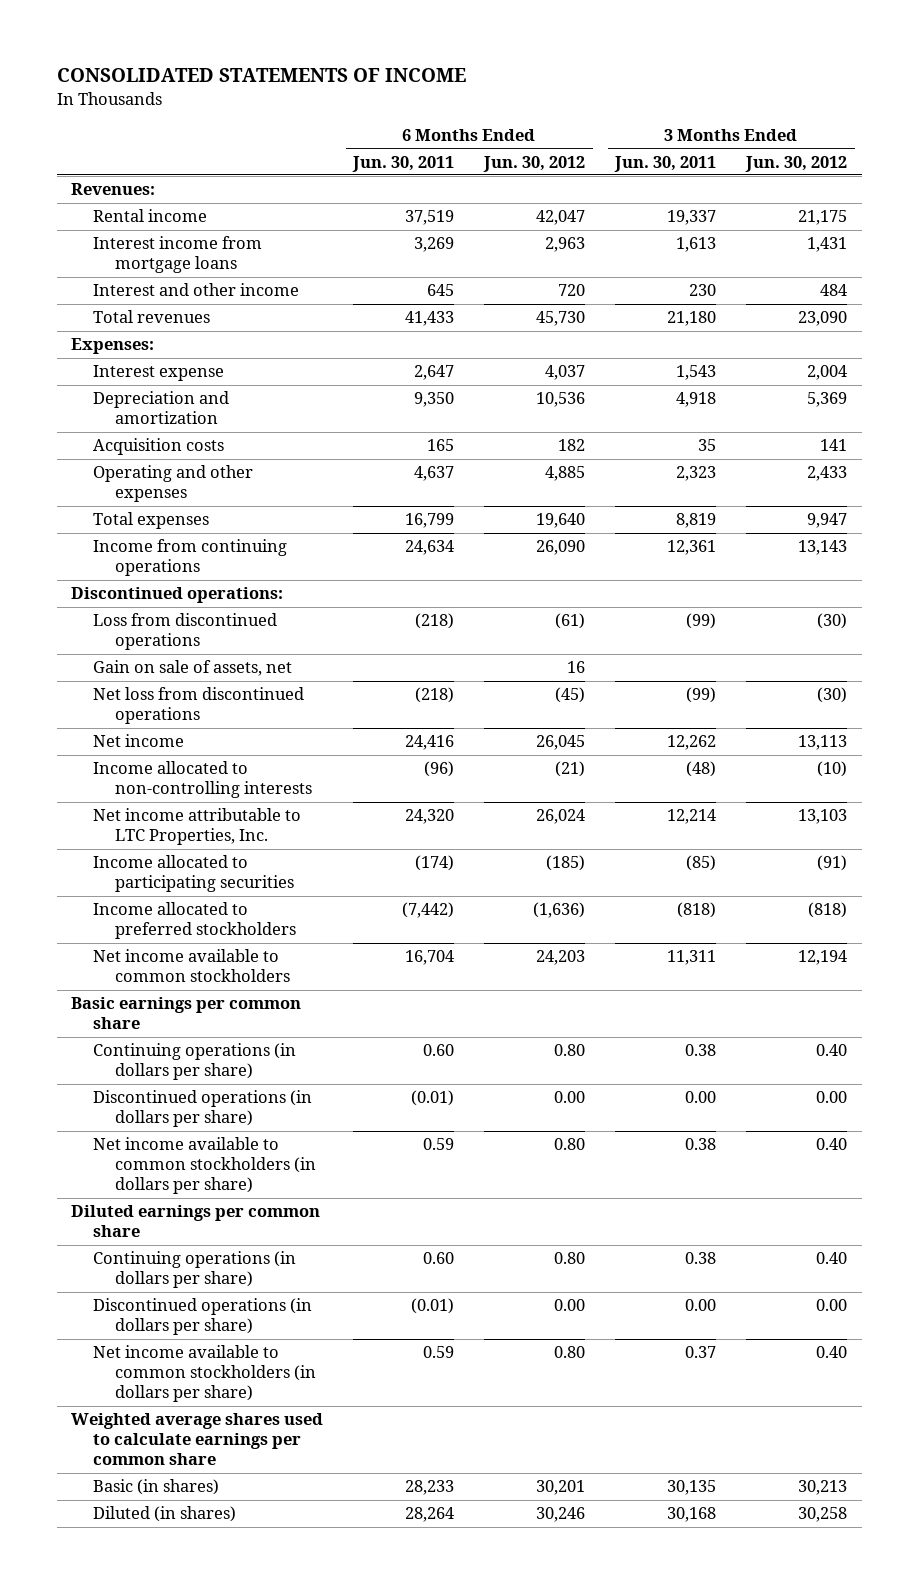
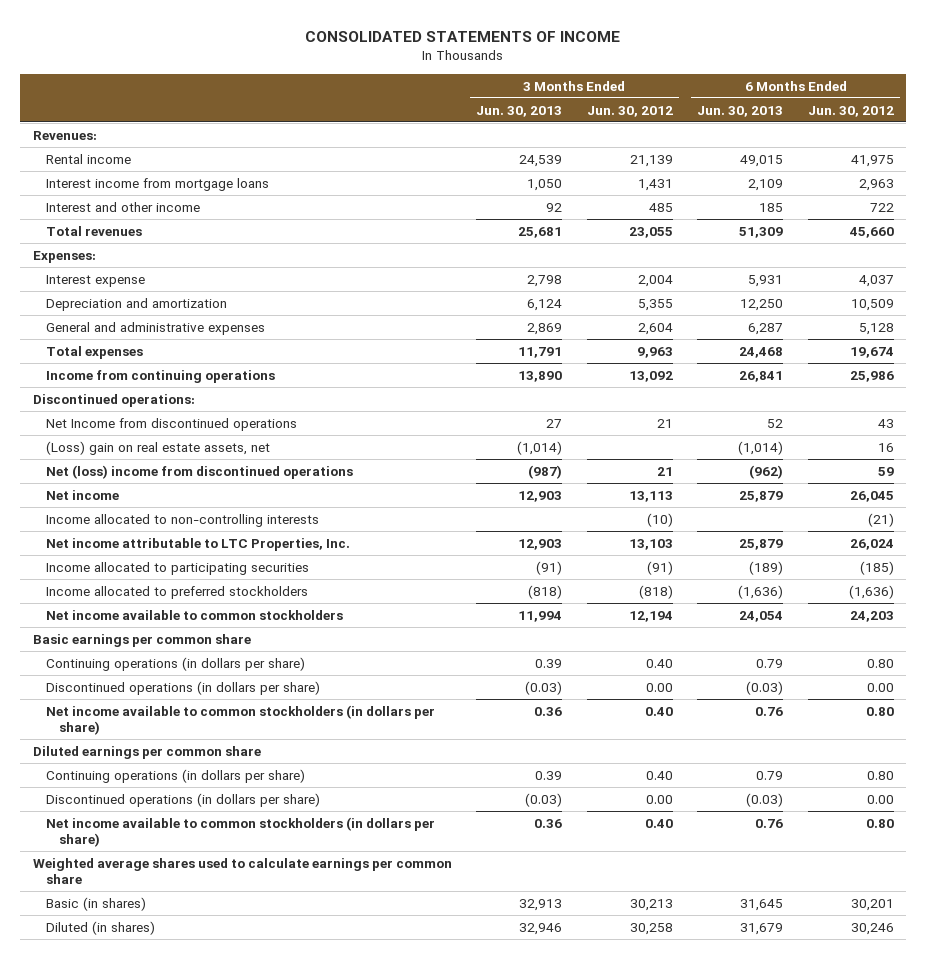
- | 6 Months Ended Jun. 30, 2011 | 6 Months Ended Jun. 30, 2012 | 3 Months Ended Jun. 30, 2011 | 3 Months Ended Jun. 30, 2012
+ | 3 Months Ended Jun. 30, 2013 | 3 Months Ended Jun. 30, 2012 | 6 Months Ended Jun. 30, 2013 | 6 Months Ended Jun. 30, 2012
- Rental income | 37,519 | 42,047 | 19,337 | 21,175
+ Rental income | 24,539 | 21,139 | 49,015 | 41,975
- Interest and other income | 645 | 720 | 230 | 484
- Total revenues | 41,433 | 45,730 | 21,180 | 23,090
+ Interest and other income | 92 | 485 | 185 | 722
+ Total revenues | 25,681 | 23,055 | 51,309 | 45,660
- Depreciation and amortization | 9,350 | 10,536 | 4,918 | 5,369
- Acquisition costs | 165 | 182 | 35 | 141
- Operating and other expenses | 4,637 | 4,885 | 2,323 | 2,433
- Total expenses | 16,799 | 19,640 | 8,819 | 9,947
- Income from continuing operations | 24,634 | 26,090 | 12,361 | 13,143
+ Depreciation and amortization | 6,124 | 5,355 | 12,250 | 10,509
+ General and administrative expenses | 2,869 | 2,604 | 6,287 | 5,128
+ Total expenses | 11,791 | 9,963 | 24,468 | 19,674
+ Income from continuing operations | 13,890 | 13,092 | 26,841 | 25,986
- Loss from discontinued operations | (218) | (61) | (99) | (30)
- Gain on sale of assets, net | | 16 | |
- Net loss from discontinued operations | (218) | (45) | (99) | (30)
+ Net Income from discontinued operations | 27 | 21 | 52 | 43
+ (Loss) gain on real estate assets, net | (1,014) | | (1,014) | 16
+ Net (loss) income from discontinued operations | (987) | 21 | (962) | 59

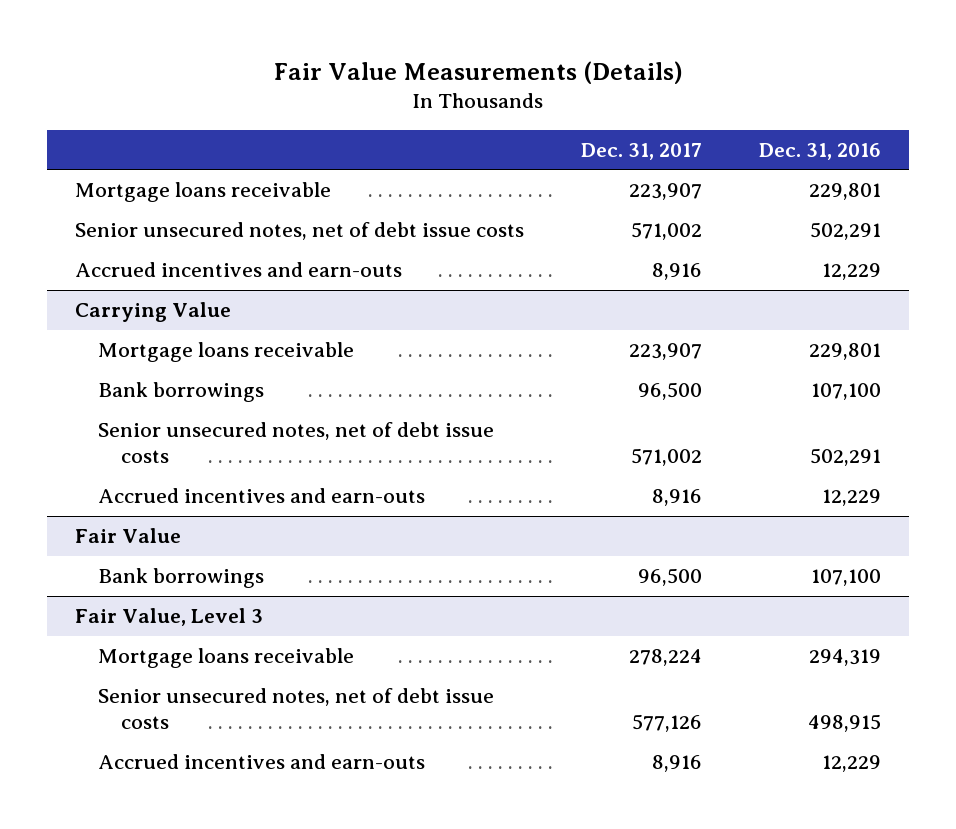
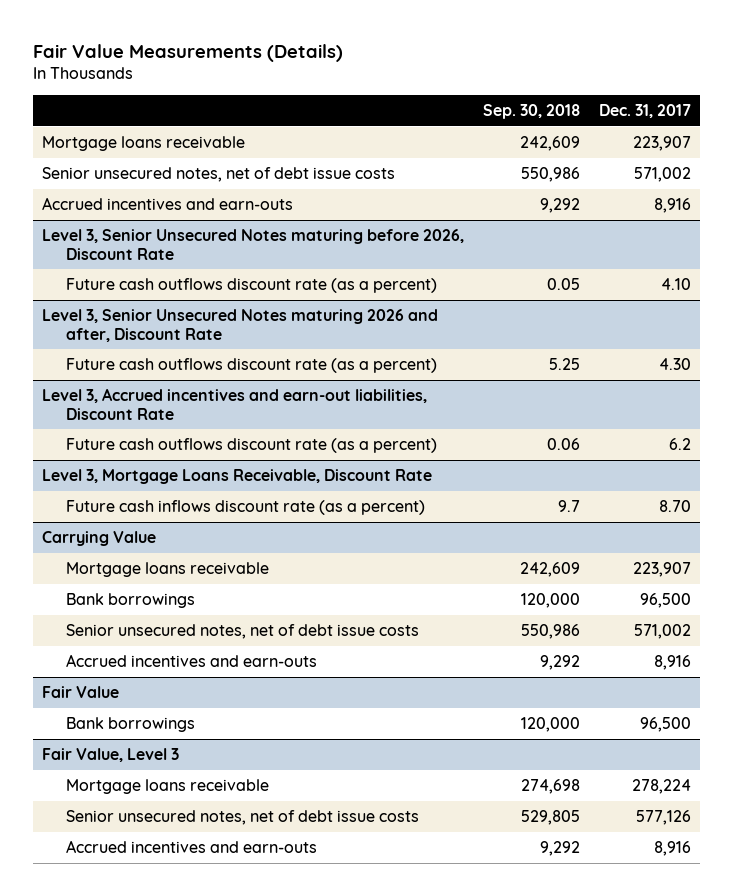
- | Dec. 31, 2017 | Dec. 31, 2016
+ | Sep. 30, 2018 | Dec. 31, 2017
+ Level 3, Senior Unsecured Notes maturing before 2026, Discount Rate
+ Future cash outflows discount rate (as a percent) | 0.05 | 4.10
+ Level 3, Senior Unsecured Notes maturing 2026 and after, Discount Rate
+ Future cash outflows discount rate (as a percent) | 5.25 | 4.30
+ Level 3, Accrued incentives and earn-out liabilities, Discount Rate
+ Future cash outflows discount rate (as a percent) | 0.06 | 6.2
+ Level 3, Mortgage Loans Receivable, Discount Rate
+ Future cash inflows discount rate (as a percent) | 9.7 | 8.70

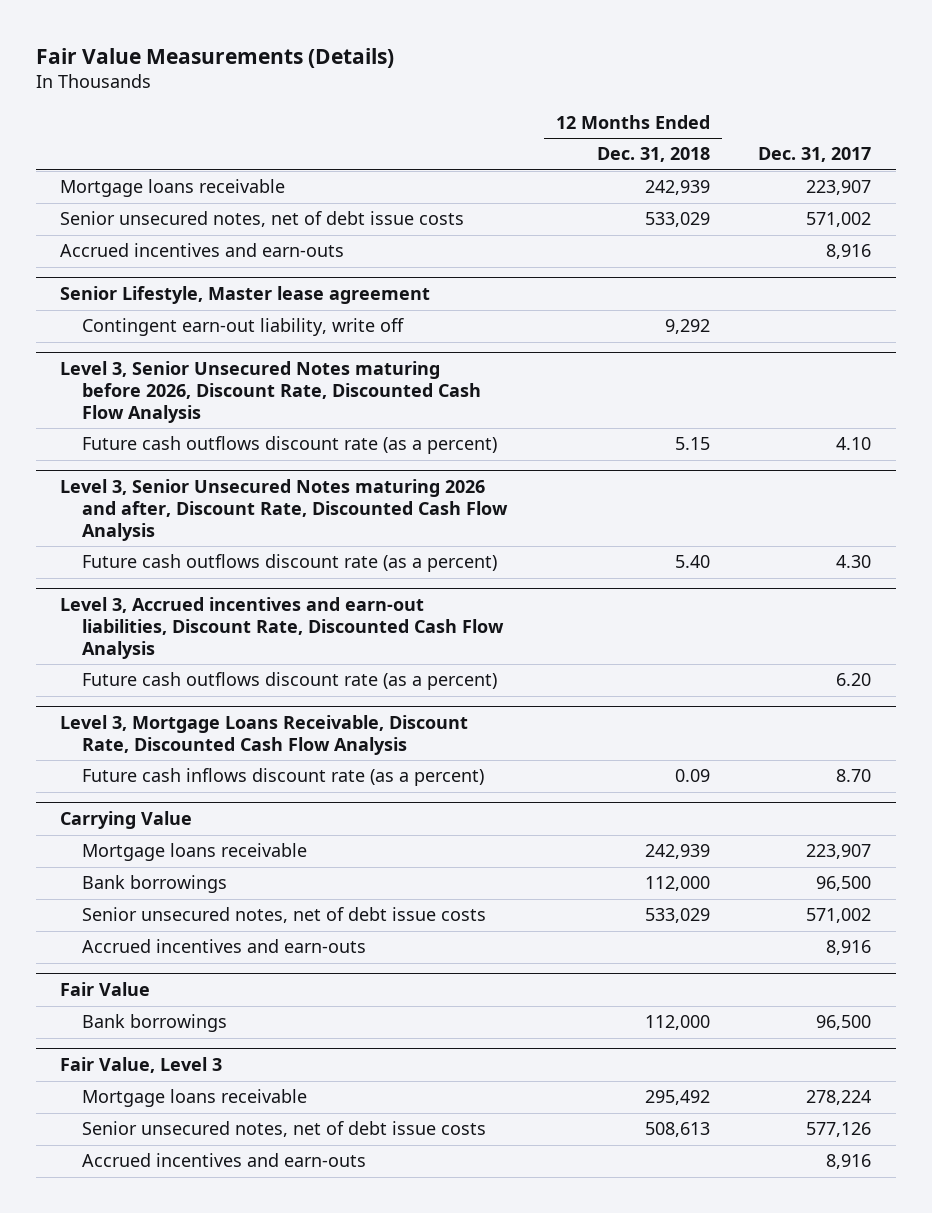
- | Sep. 30, 2018 | Dec. 31, 2017
+ | 12 Months Ended Dec. 31, 2018 | Dec. 31, 2017
- Level 3, Senior Unsecured Notes maturing before 2026, Discount Rate
+ Senior Lifestyle, Master lease agreement
+ Contingent earn-out liability, write off | 9,292 |
+ Level 3, Senior Unsecured Notes maturing before 2026, Discount Rate, Discounted Cash Flow Analysis
- Level 3, Senior Unsecured Notes maturing 2026 and after, Discount Rate
+ Level 3, Senior Unsecured Notes maturing 2026 and after, Discount Rate, Discounted Cash Flow Analysis
- Level 3, Accrued incentives and earn-out liabilities, Discount Rate
- Future cash outflows discount rate (as a percent) | 0.06 | 6.2
- Level 3, Mortgage Loans Receivable, Discount Rate
+ Level 3, Accrued incentives and earn-out liabilities, Discount Rate, Discounted Cash Flow Analysis
+ Future cash outflows discount rate (as a percent) | | 6.20
+ Level 3, Mortgage Loans Receivable, Discount Rate, Discounted Cash Flow Analysis

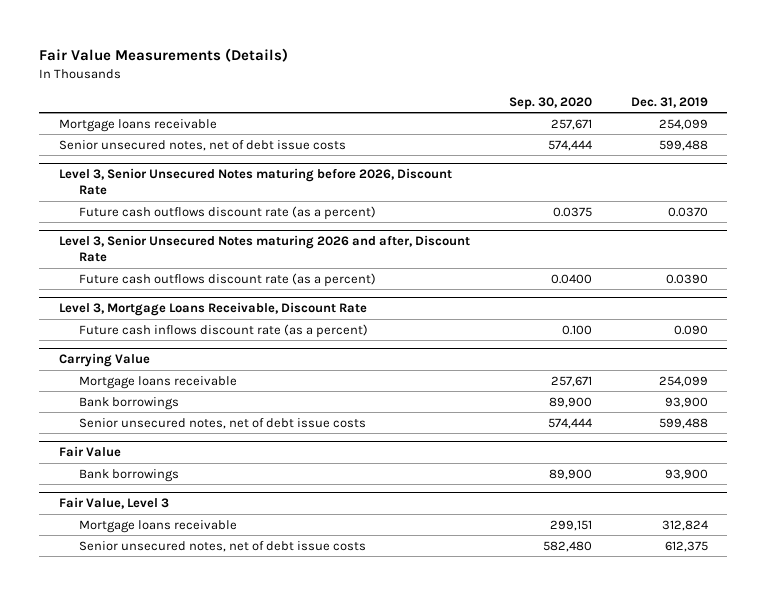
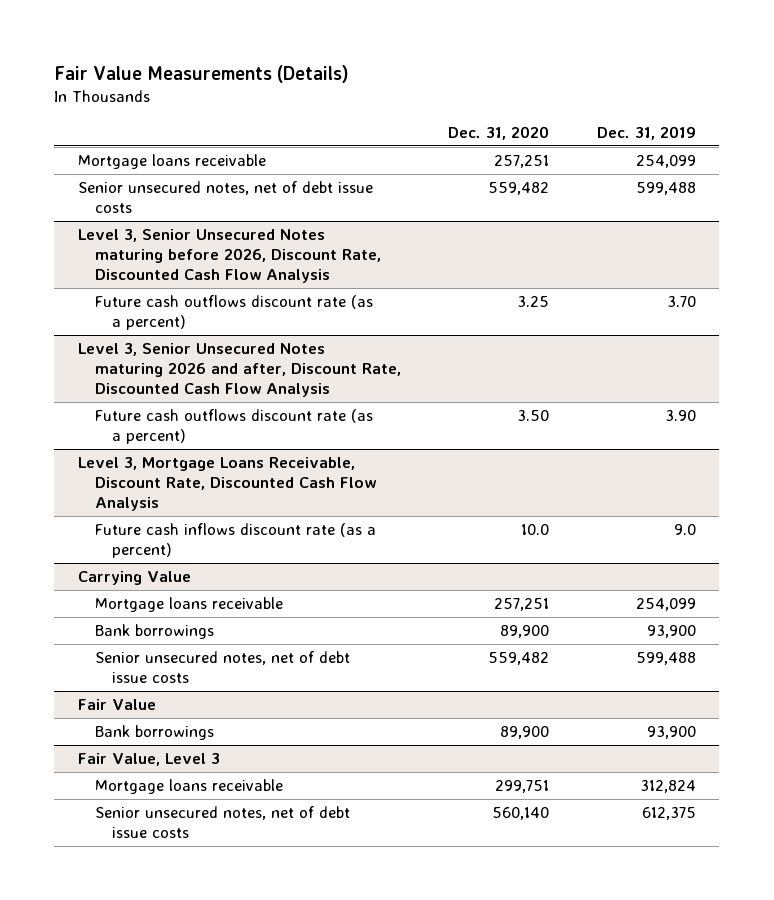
- | Sep. 30, 2020 | Dec. 31, 2019
+ | Dec. 31, 2020 | Dec. 31, 2019
- Level 3, Senior Unsecured Notes maturing before 2026, Discount Rate
- Future cash outflows discount rate (as a percent) | 0.0375 | 0.0370
- Level 3, Senior Unsecured Notes maturing 2026 and after, Discount Rate
- Future cash outflows discount rate (as a percent) | 0.0400 | 0.0390
- Level 3, Mortgage Loans Receivable, Discount Rate
- Future cash inflows discount rate (as a percent) | 0.100 | 0.090
+ Level 3, Senior Unsecured Notes maturing before 2026, Discount Rate, Discounted Cash Flow Analysis
+ Future cash outflows discount rate (as a percent) | 3.25 | 3.70
+ Level 3, Senior Unsecured Notes maturing 2026 and after, Discount Rate, Discounted Cash Flow Analysis
+ Future cash outflows discount rate (as a percent) | 3.50 | 3.90
+ Level 3, Mortgage Loans Receivable, Discount Rate, Discounted Cash Flow Analysis
+ Future cash inflows discount rate (as a percent) | 10.0 | 9.0

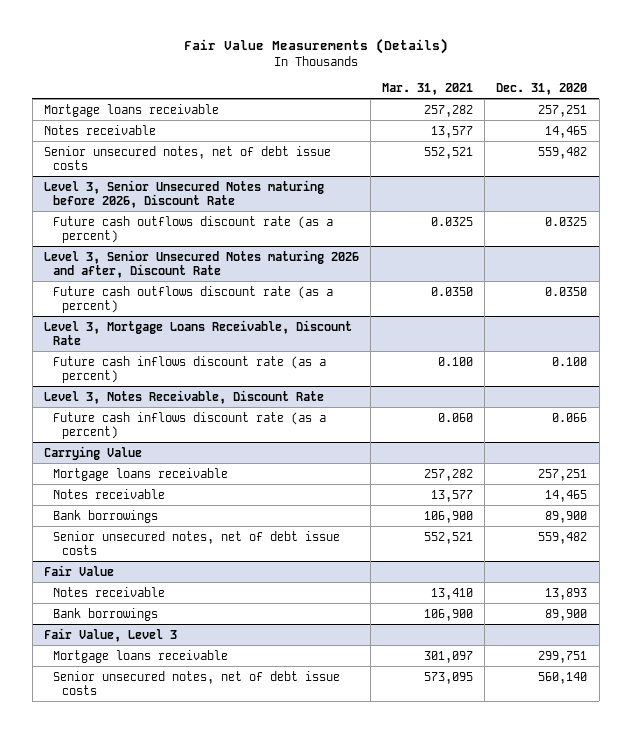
- | Dec. 31, 2020 | Dec. 31, 2019
+ | Mar. 31, 2021 | Dec. 31, 2020
+ Notes receivable | 13,577 | 14,465
- Level 3, Senior Unsecured Notes maturing before 2026, Discount Rate, Discounted Cash Flow Analysis
- Future cash outflows discount rate (as a percent) | 3.25 | 3.70
- Level 3, Senior Unsecured Notes maturing 2026 and after, Discount Rate, Discounted Cash Flow Analysis
- Future cash outflows discount rate (as a percent) | 3.50 | 3.90
- Level 3, Mortgage Loans Receivable, Discount Rate, Discounted Cash Flow Analysis
- Future cash inflows discount rate (as a percent) | 10.0 | 9.0
+ Level 3, Senior Unsecured Notes maturing before 2026, Discount Rate
+ Future cash outflows discount rate (as a percent) | 0.0325 | 0.0325
+ Level 3, Senior Unsecured Notes maturing 2026 and after, Discount Rate
+ Future cash outflows discount rate (as a percent) | 0.0350 | 0.0350
+ Level 3, Mortgage Loans Receivable, Discount Rate
+ Future cash inflows discount rate (as a percent) | 0.100 | 0.100
+ Level 3, Notes Receivable, Discount Rate
+ Future cash inflows discount rate (as a percent) | 0.060 | 0.066
@ Carrying Value
+ Notes receivable | 13,577 | 14,465
@ Fair Value
+ Notes receivable | 13,410 | 13,893

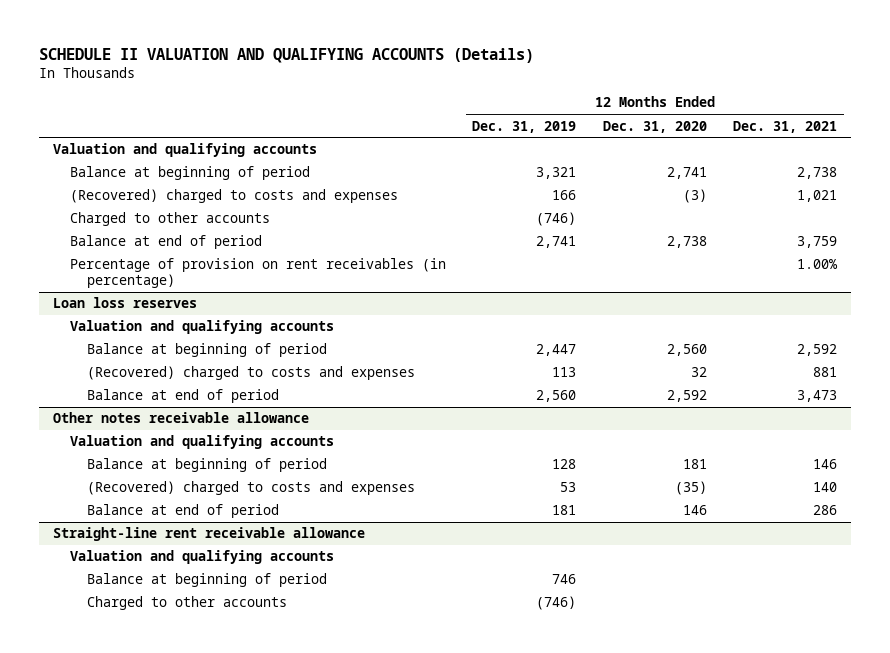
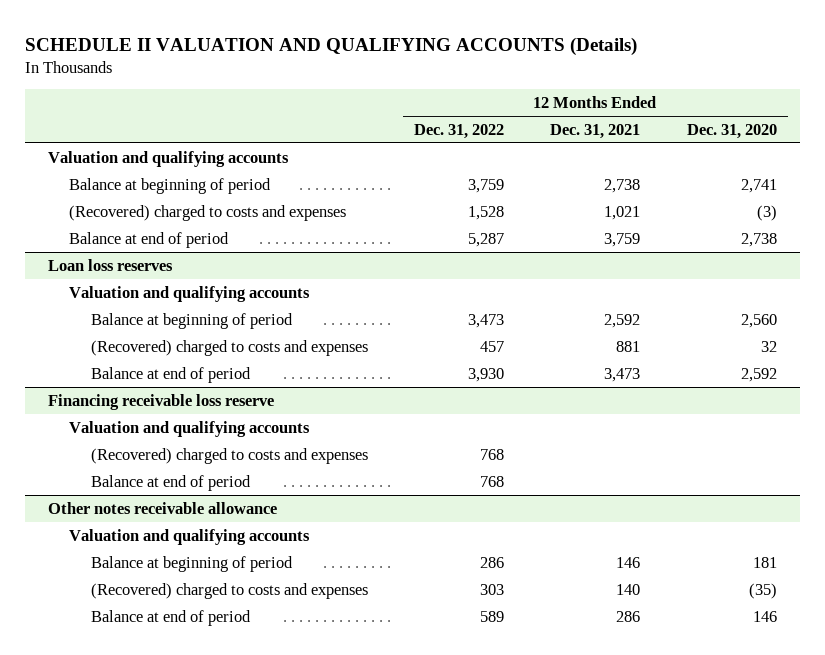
- | 12 Months Ended Dec. 31, 2019 | 12 Months Ended Dec. 31, 2020 | 12 Months Ended Dec. 31, 2021
+ | 12 Months Ended Dec. 31, 2022 | 12 Months Ended Dec. 31, 2021 | 12 Months Ended Dec. 31, 2020
- Charged to other accounts | (746) | |
- Percentage of provision on rent receivables (in percentage) | | | 1.00%
+ Financing receivable loss reserve
+ Valuation and qualifying accounts
+ (Recovered) charged to costs and expenses | 768 | |
+ Balance at end of period | 768 | |
- Straight-line rent receivable allowance
- Valuation and qualifying accounts
- Balance at beginning of period | 746 | |
- Charged to other accounts | (746) | |

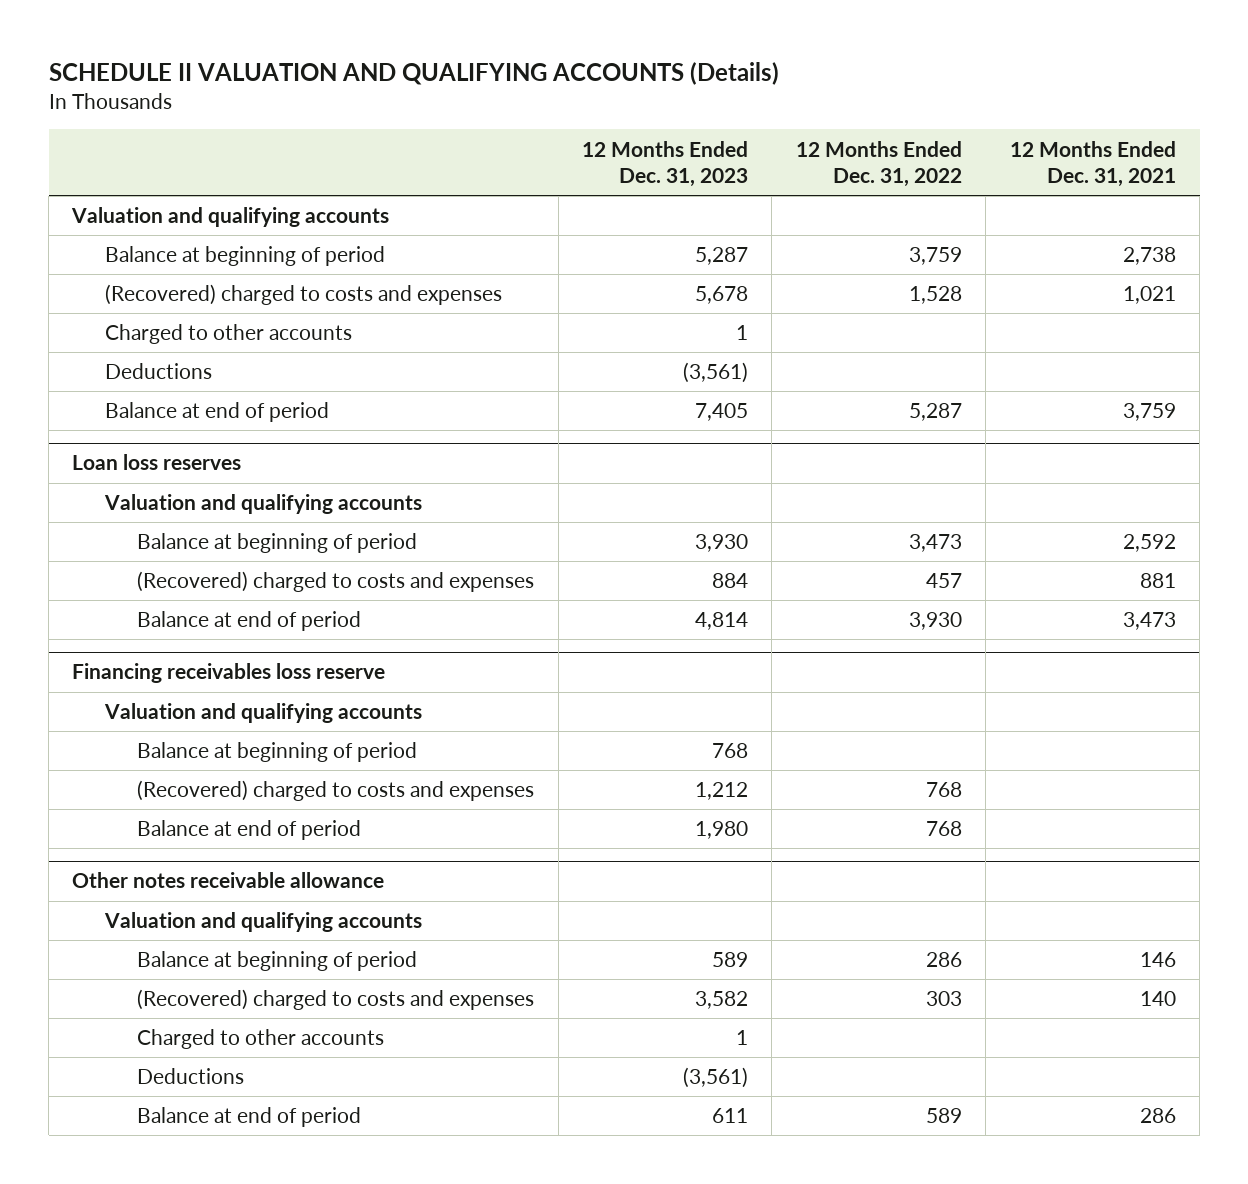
- | 12 Months Ended Dec. 31, 2022 | 12 Months Ended Dec. 31, 2021 | 12 Months Ended Dec. 31, 2020
+ | 12 Months Ended Dec. 31, 2023 | 12 Months Ended Dec. 31, 2022 | 12 Months Ended Dec. 31, 2021
+ Charged to other accounts | 1 | |
+ Deductions | (3,561) | |
- Financing receivable loss reserve
+ Financing receivables loss reserve
+ Balance at beginning of period | 768 | |
@ Other notes receivable allowance
+ Charged to other accounts | 1 | |
+ Deductions | (3,561) | |

